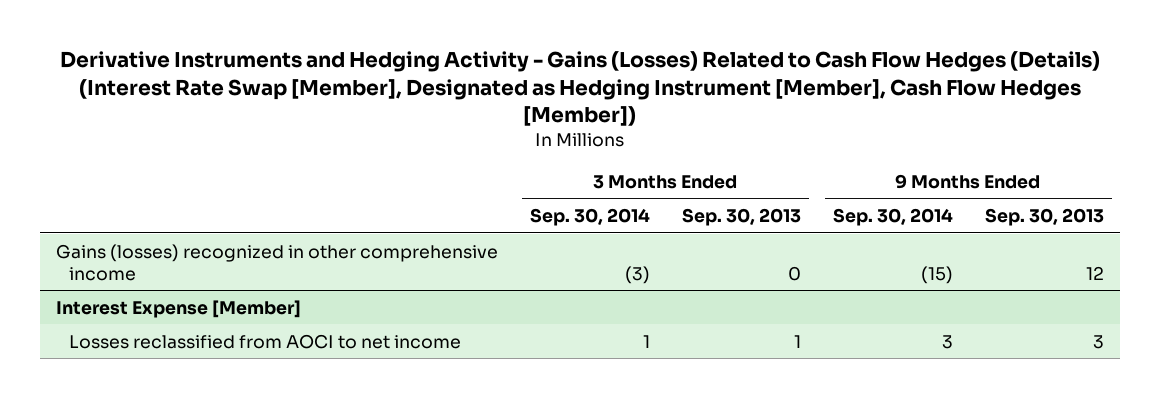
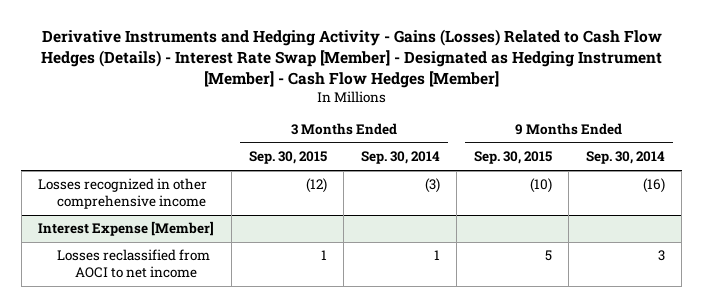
- Derivative Instruments and Hedging Activity - Gains (Losses) Related to Cash Flow Hedges (Details) (Interest Rate Swap [Member], Designated as Hedging Instrument [Member], Cash Flow Hedges [Member])
+ Derivative Instruments and Hedging Activity - Gains (Losses) Related to Cash Flow Hedges (Details) - Interest Rate Swap [Member] - Designated as Hedging Instrument [Member] - Cash Flow Hedges [Member]
- | 3 Months Ended Sep. 30, 2014 | 3 Months Ended Sep. 30, 2013 | 9 Months Ended Sep. 30, 2014 | 9 Months Ended Sep. 30, 2013
+ | 3 Months Ended Sep. 30, 2015 | 3 Months Ended Sep. 30, 2014 | 9 Months Ended Sep. 30, 2015 | 9 Months Ended Sep. 30, 2014
- Gains (losses) recognized in other comprehensive income | (3) | 0 | (15) | 12
+ Losses recognized in other comprehensive income | (12) | (3) | (10) | (16)

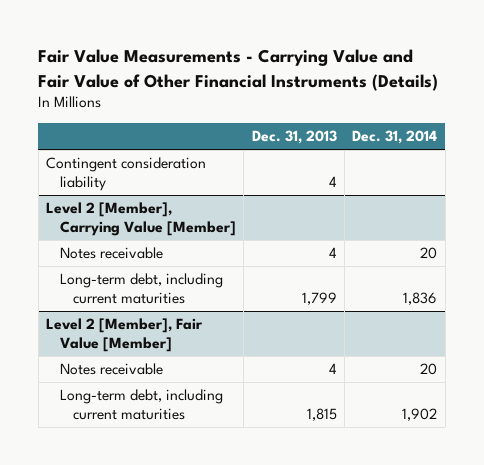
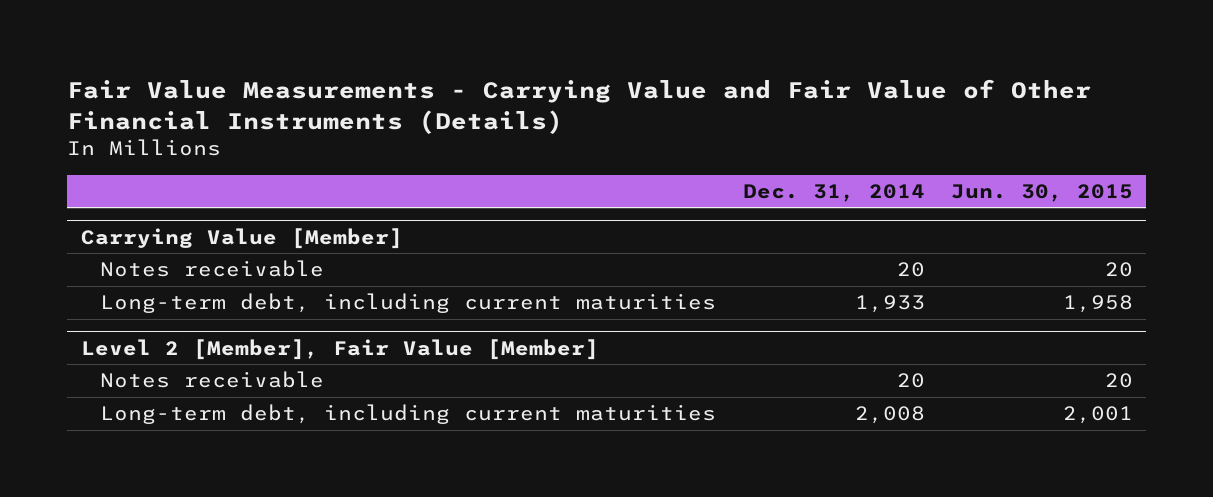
- | Dec. 31, 2013 | Dec. 31, 2014
+ | Dec. 31, 2014 | Jun. 30, 2015
- Contingent consideration liability | 4 |
- Level 2 [Member], Carrying Value [Member]
+ Carrying Value [Member]
- Long-term debt, including current maturities | 1,799 | 1,836
+ Long-term debt, including current maturities | 1,933 | 1,958
@ Level 2 [Member], Fair Value [Member]
- Long-term debt, including current maturities | 1,815 | 1,902
+ Long-term debt, including current maturities | 2,008 | 2,001

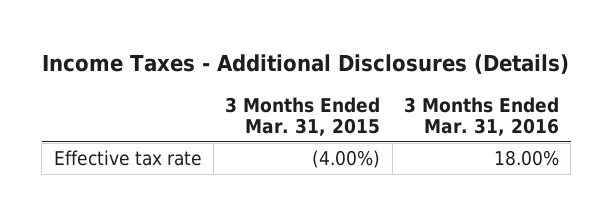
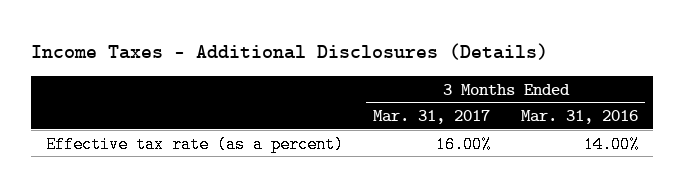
- | 3 Months Ended Mar. 31, 2015 | 3 Months Ended Mar. 31, 2016
+ | 3 Months Ended Mar. 31, 2017 | 3 Months Ended Mar. 31, 2016
- Effective tax rate | (4.00%) | 18.00%
+ Effective tax rate (as a percent) | 16.00% | 14.00%

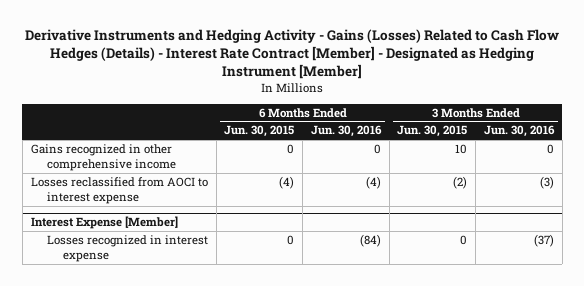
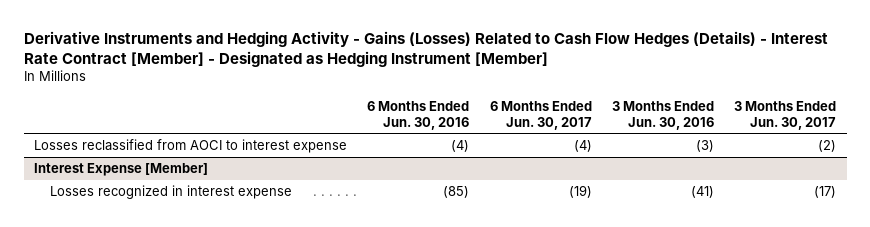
- | 6 Months Ended Jun. 30, 2015 | 6 Months Ended Jun. 30, 2016 | 3 Months Ended Jun. 30, 2015 | 3 Months Ended Jun. 30, 2016
+ | 6 Months Ended Jun. 30, 2016 | 6 Months Ended Jun. 30, 2017 | 3 Months Ended Jun. 30, 2016 | 3 Months Ended Jun. 30, 2017
- Gains recognized in other comprehensive income | 0 | 0 | 10 | 0
@ Interest Expense [Member]
- Losses recognized in interest expense | 0 | (84) | 0 | (37)
+ Losses recognized in interest expense | (85) | (19) | (41) | (17)

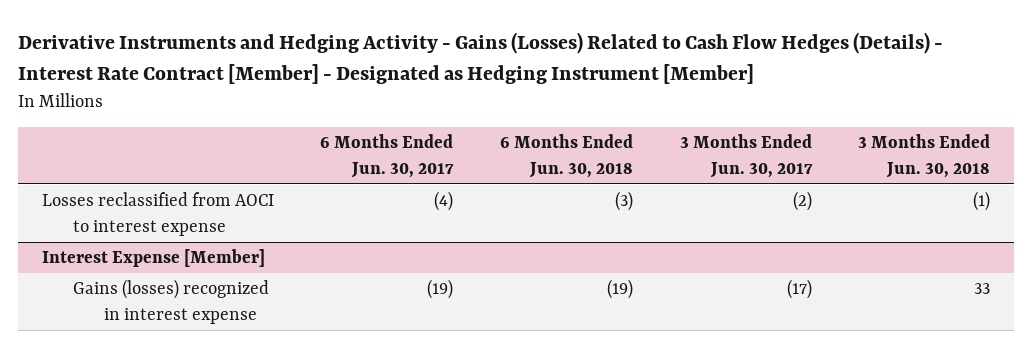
- | 6 Months Ended Jun. 30, 2016 | 6 Months Ended Jun. 30, 2017 | 3 Months Ended Jun. 30, 2016 | 3 Months Ended Jun. 30, 2017
+ | 6 Months Ended Jun. 30, 2017 | 6 Months Ended Jun. 30, 2018 | 3 Months Ended Jun. 30, 2017 | 3 Months Ended Jun. 30, 2018
@ Interest Expense [Member]
- Losses recognized in interest expense | (85) | (19) | (41) | (17)
+ Gains (losses) recognized in interest expense | (19) | (19) | (17) | 33

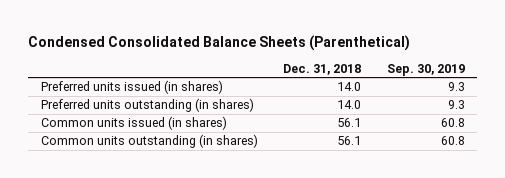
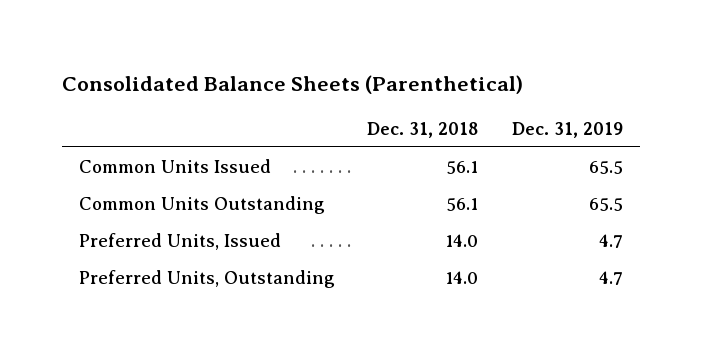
- Condensed Consolidated Balance Sheets (Parenthetical)
+ Consolidated Balance Sheets (Parenthetical)
- | Dec. 31, 2018 | Sep. 30, 2019
+ | Dec. 31, 2018 | Dec. 31, 2019
- Preferred units issued (in shares) | 14.0 | 9.3
- Preferred units outstanding (in shares) | 14.0 | 9.3
- Common units issued (in shares) | 56.1 | 60.8
- Common units outstanding (in shares) | 56.1 | 60.8
+ Common Units Issued | 56.1 | 65.5
+ Common Units Outstanding | 56.1 | 65.5
+ Preferred Units, Issued | 14.0 | 4.7
+ Preferred Units, Outstanding | 14.0 | 4.7

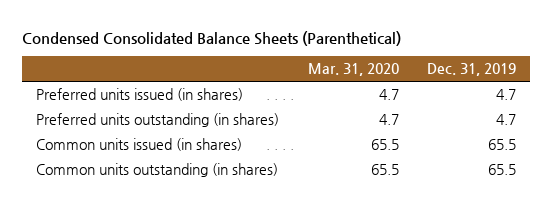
- Consolidated Balance Sheets (Parenthetical)
+ Condensed Consolidated Balance Sheets (Parenthetical)
- | Dec. 31, 2018 | Dec. 31, 2019
+ | Mar. 31, 2020 | Dec. 31, 2019
- Common Units Issued | 56.1 | 65.5
- Common Units Outstanding | 56.1 | 65.5
- Preferred Units, Issued | 14.0 | 4.7
- Preferred Units, Outstanding | 14.0 | 4.7
+ Preferred units issued (in shares) | 4.7 | 4.7
+ Preferred units outstanding (in shares) | 4.7 | 4.7
+ Common units issued (in shares) | 65.5 | 65.5
+ Common units outstanding (in shares) | 65.5 | 65.5

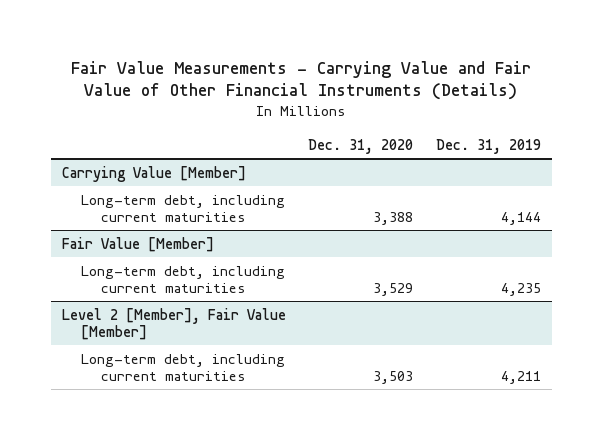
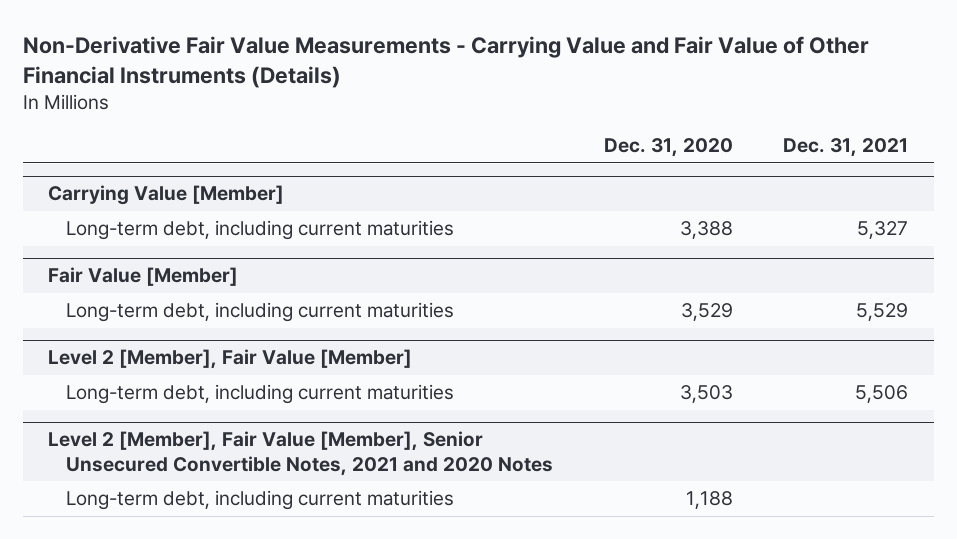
- Fair Value Measurements - Carrying Value and Fair Value of Other Financial Instruments (Details)
+ Non-Derivative Fair Value Measurements - Carrying Value and Fair Value of Other Financial Instruments (Details)
- | Dec. 31, 2020 | Dec. 31, 2019
+ | Dec. 31, 2020 | Dec. 31, 2021
+ Level 2 [Member], Fair Value [Member], Senior Unsecured Convertible Notes, 2021 and 2020 Notes
+ Long-term debt, including current maturities | 1,188 |

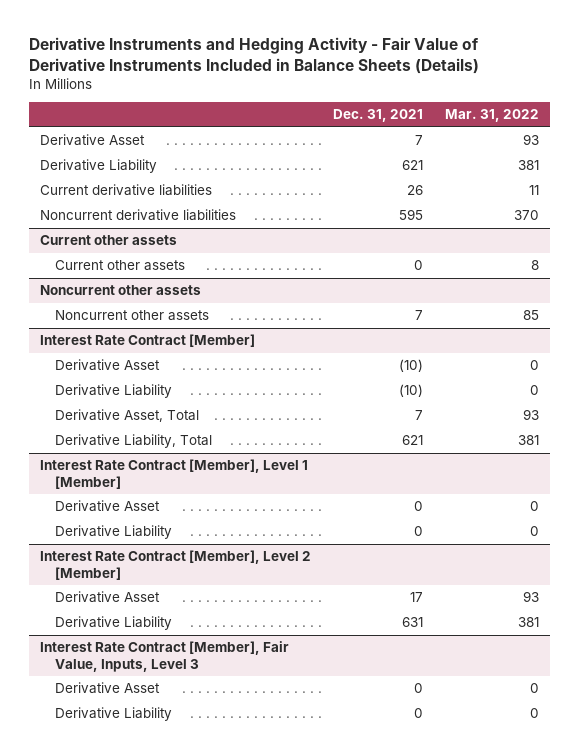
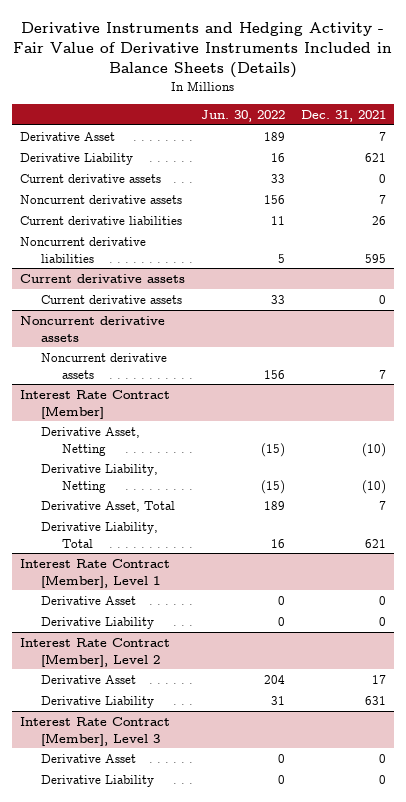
- | Dec. 31, 2021 | Mar. 31, 2022
+ | Jun. 30, 2022 | Dec. 31, 2021
+ Current derivative assets | 33 | 0
+ Noncurrent derivative assets | 156 | 7
- Current other assets
- Current other assets | 0 | 8
- Noncurrent other assets
- Noncurrent other assets | 7 | 85
+ Current derivative assets
+ Current derivative assets | 33 | 0
+ Noncurrent derivative assets
+ Noncurrent derivative assets | 156 | 7
@ Interest Rate Contract [Member]
- Derivative Asset | (10) | 0
- Derivative Liability | (10) | 0
+ Derivative Asset, Netting | (15) | (10)
+ Derivative Liability, Netting | (15) | (10)
- Interest Rate Contract [Member], Level 1 [Member]
+ Interest Rate Contract [Member], Level 1
- Interest Rate Contract [Member], Level 2 [Member]
+ Interest Rate Contract [Member], Level 2
- Interest Rate Contract [Member], Fair Value, Inputs, Level 3
+ Interest Rate Contract [Member], Level 3

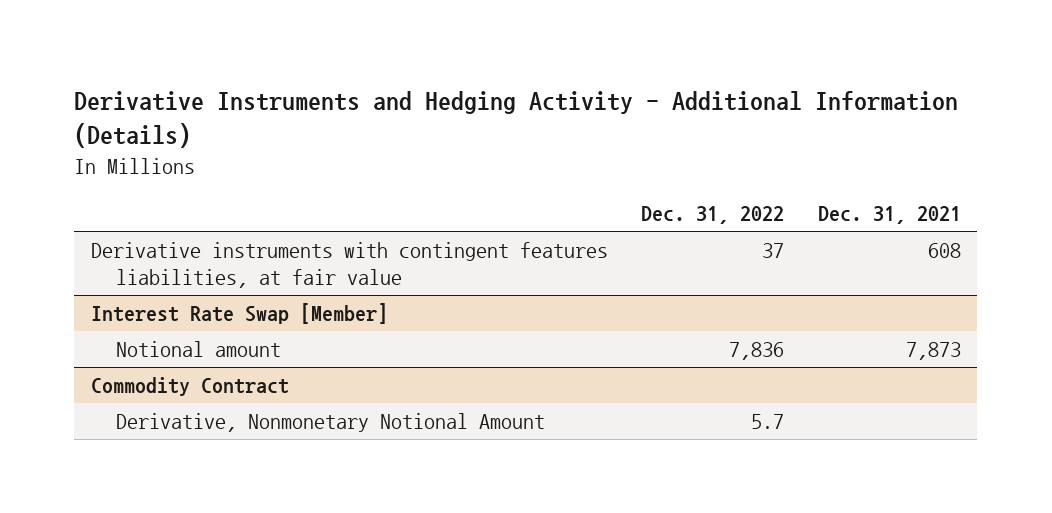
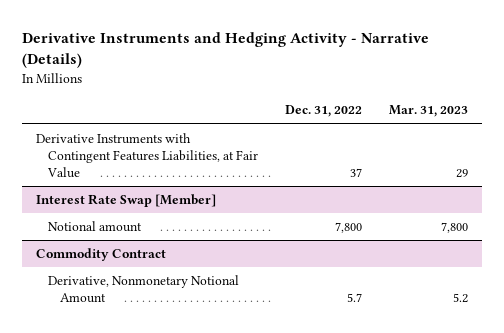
- Derivative Instruments and Hedging Activity - Additional Information (Details)
+ Derivative Instruments and Hedging Activity - Narrative (Details)
- | Dec. 31, 2022 | Dec. 31, 2021
+ | Dec. 31, 2022 | Mar. 31, 2023
- Derivative instruments with contingent features liabilities, at fair value | 37 | 608
+ Derivative Instruments with Contingent Features Liabilities, at Fair Value | 37 | 29
@ Interest Rate Swap [Member]
- Notional amount | 7,836 | 7,873
+ Notional amount | 7,800 | 7,800

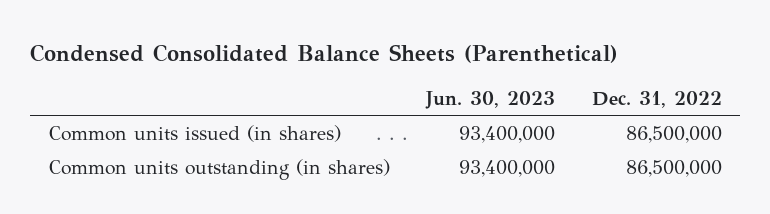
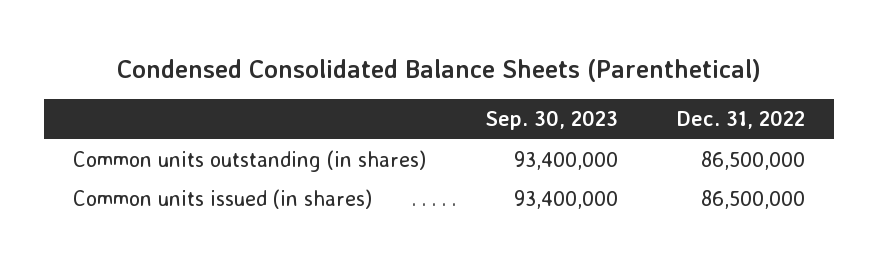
- | Jun. 30, 2023 | Dec. 31, 2022
+ | Sep. 30, 2023 | Dec. 31, 2022
moved down: Common units issued (in shares) | 93,400,000 | 86,500,000

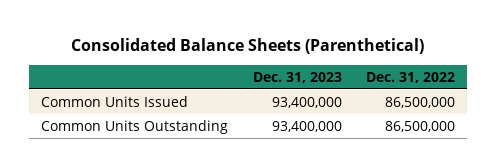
- Condensed Consolidated Balance Sheets (Parenthetical)
+ Consolidated Balance Sheets (Parenthetical)
- | Sep. 30, 2023 | Dec. 31, 2022
+ | Dec. 31, 2023 | Dec. 31, 2022
- Common units outstanding (in shares) | 93,400,000 | 86,500,000
- Common units issued (in shares) | 93,400,000 | 86,500,000
+ Common Units Issued | 93,400,000 | 86,500,000
+ Common Units Outstanding | 93,400,000 | 86,500,000

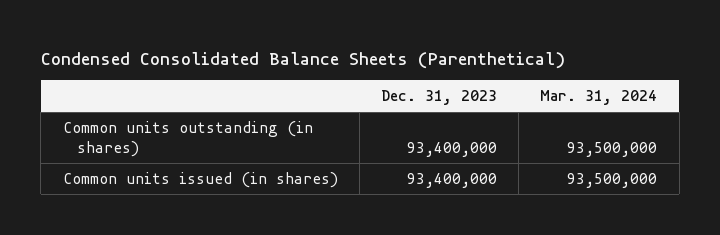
- Consolidated Balance Sheets (Parenthetical)
+ Condensed Consolidated Balance Sheets (Parenthetical)
- | Dec. 31, 2023 | Dec. 31, 2022
+ | Dec. 31, 2023 | Mar. 31, 2024
- Common Units Issued | 93,400,000 | 86,500,000
- Common Units Outstanding | 93,400,000 | 86,500,000
+ Common units outstanding (in shares) | 93,400,000 | 93,500,000
+ Common units issued (in shares) | 93,400,000 | 93,500,000

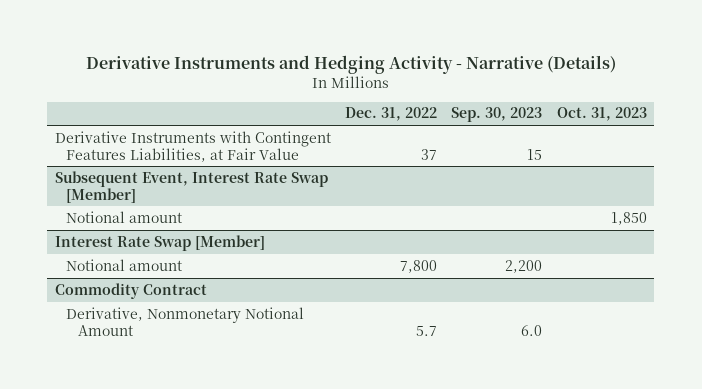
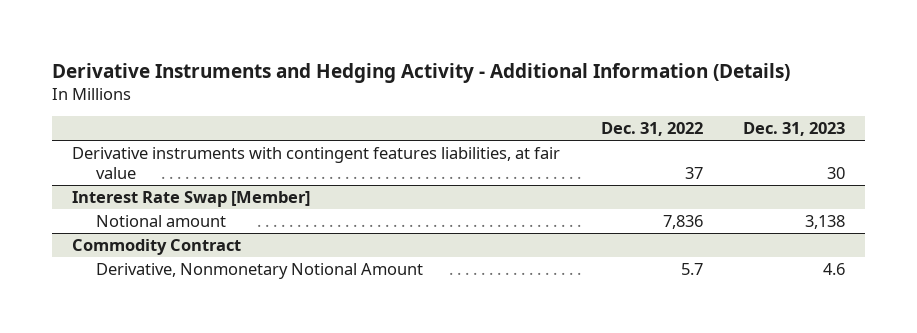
- Derivative Instruments and Hedging Activity - Narrative (Details)
+ Derivative Instruments and Hedging Activity - Additional Information (Details)
- | Dec. 31, 2022 | Sep. 30, 2023 | Oct. 31, 2023
+ | Dec. 31, 2022 | Dec. 31, 2023
- Derivative Instruments with Contingent Features Liabilities, at Fair Value | 37 | 15 |
- Subsequent Event, Interest Rate Swap [Member]
- Notional amount | | | 1,850
+ Derivative instruments with contingent features liabilities, at fair value | 37 | 30
@ Interest Rate Swap [Member]
- Notional amount | 7,800 | 2,200 |
+ Notional amount | 7,836 | 3,138

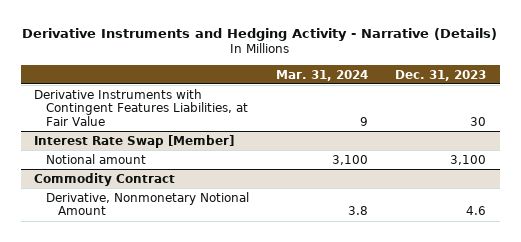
- Derivative Instruments and Hedging Activity - Additional Information (Details)
+ Derivative Instruments and Hedging Activity - Narrative (Details)
- | Dec. 31, 2022 | Dec. 31, 2023
+ | Mar. 31, 2024 | Dec. 31, 2023
- Derivative instruments with contingent features liabilities, at fair value | 37 | 30
+ Derivative Instruments with Contingent Features Liabilities, at Fair Value | 9 | 30
@ Interest Rate Swap [Member]
- Notional amount | 7,836 | 3,138
+ Notional amount | 3,100 | 3,100

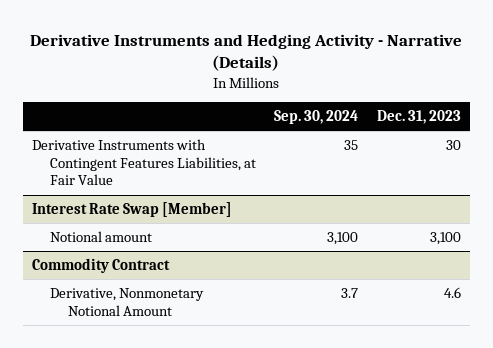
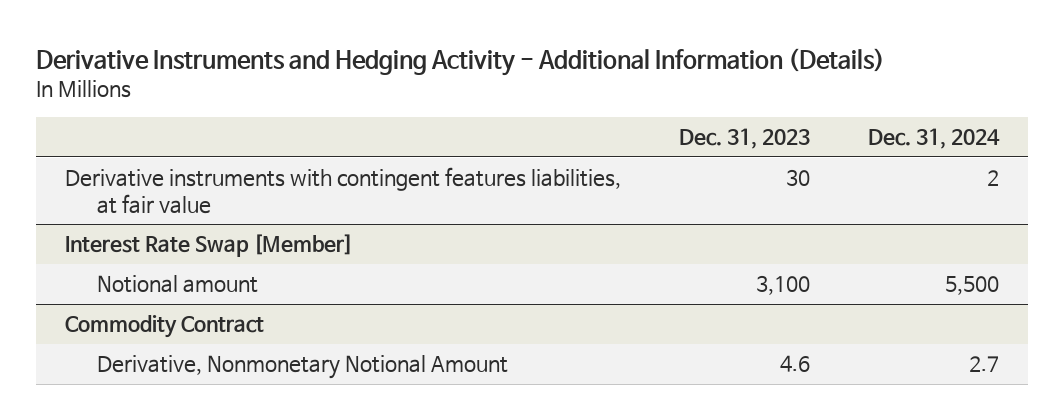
- Derivative Instruments and Hedging Activity - Narrative (Details)
+ Derivative Instruments and Hedging Activity - Additional Information (Details)
- | Sep. 30, 2024 | Dec. 31, 2023
+ | Dec. 31, 2023 | Dec. 31, 2024
- Derivative Instruments with Contingent Features Liabilities, at Fair Value | 35 | 30
+ Derivative instruments with contingent features liabilities, at fair value | 30 | 2

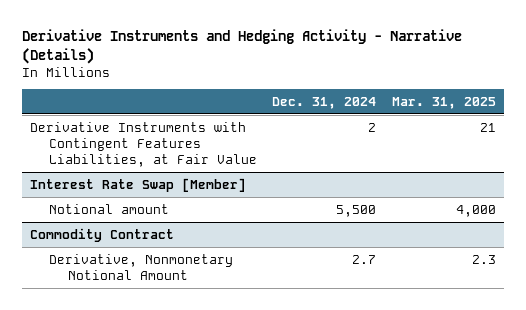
- Derivative Instruments and Hedging Activity - Additional Information (Details)
+ Derivative Instruments and Hedging Activity - Narrative (Details)
- | Dec. 31, 2023 | Dec. 31, 2024
+ | Dec. 31, 2024 | Mar. 31, 2025
- Derivative instruments with contingent features liabilities, at fair value | 30 | 2
+ Derivative Instruments with Contingent Features Liabilities, at Fair Value | 2 | 21

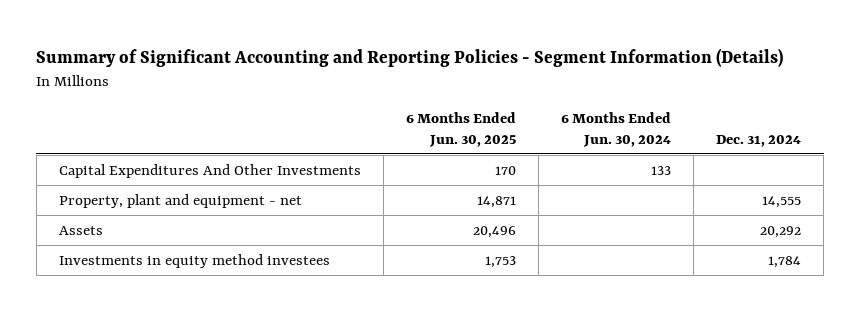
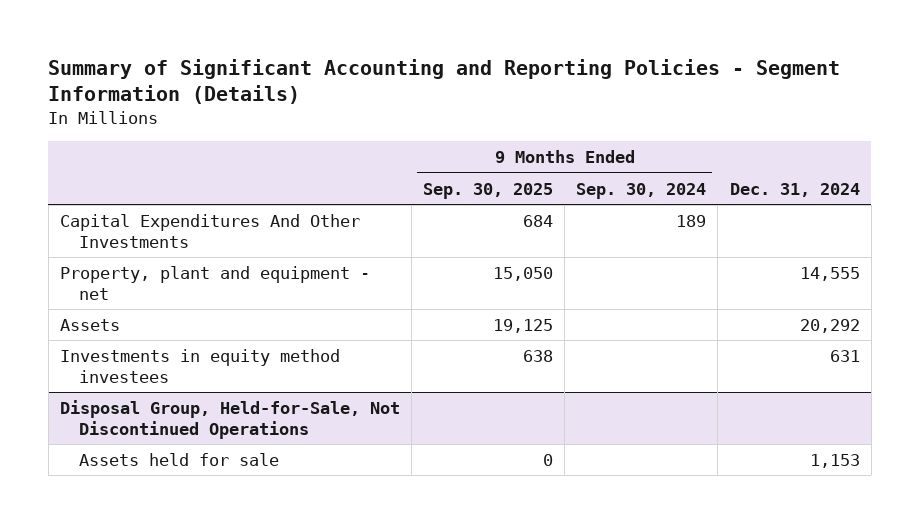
- | 6 Months Ended Jun. 30, 2025 | 6 Months Ended Jun. 30, 2024 | Dec. 31, 2024
+ | 9 Months Ended Sep. 30, 2025 | 9 Months Ended Sep. 30, 2024 | Dec. 31, 2024
- Investments in equity method investees | 1,753 | | 1,784
+ Investments in equity method investees | 638 | | 631
+ Disposal Group, Held-for-Sale, Not Discontinued Operations
+ Assets held for sale | 0 | | 1,153

